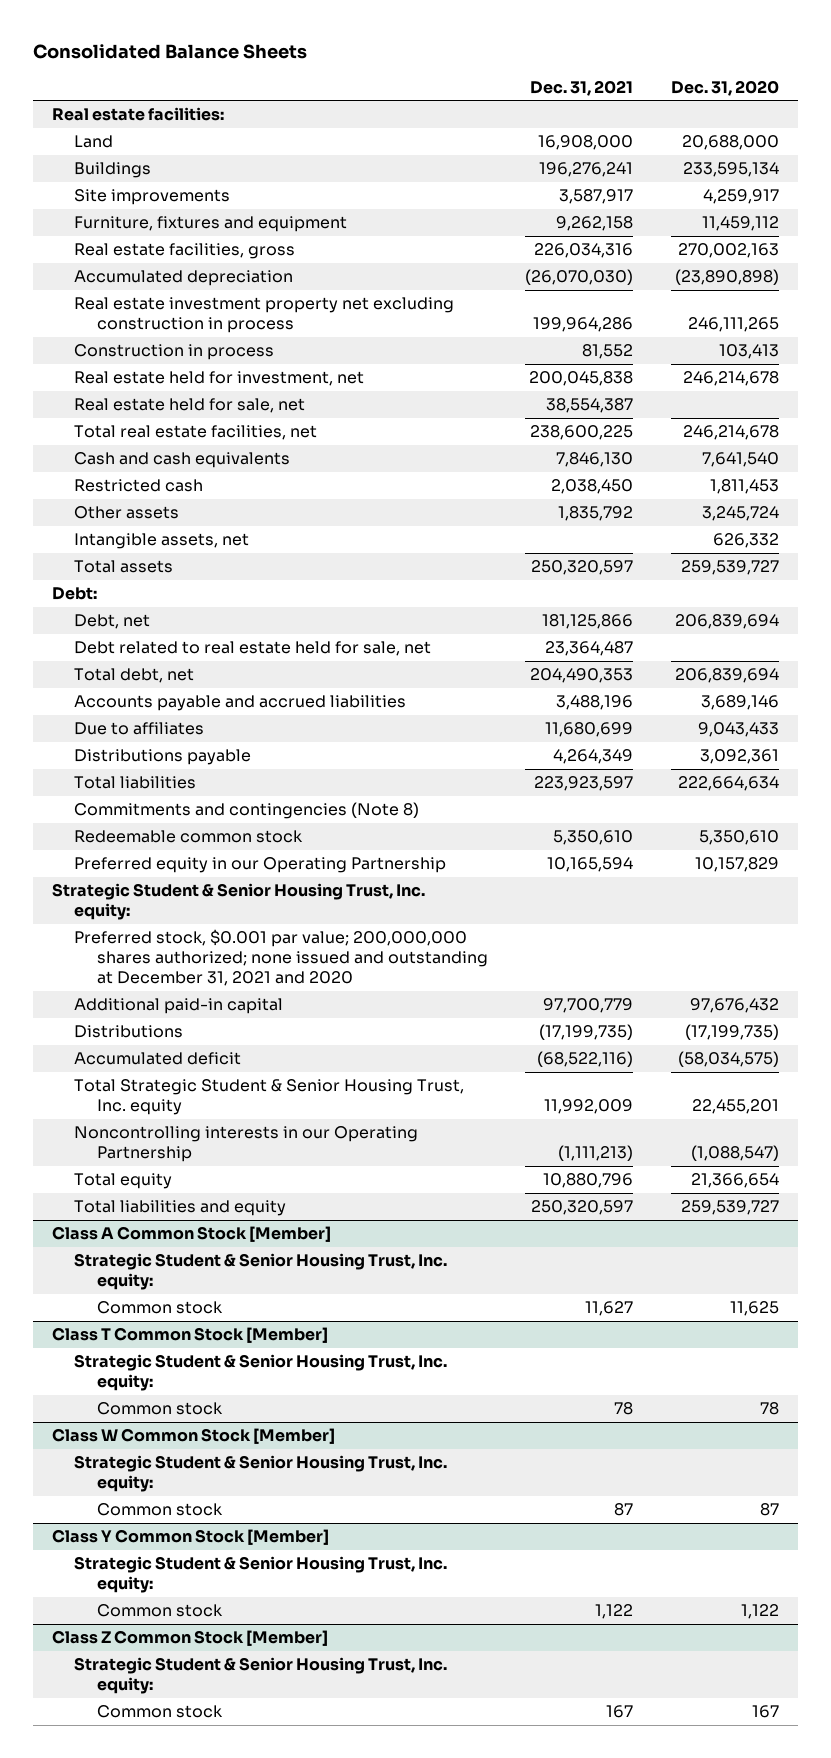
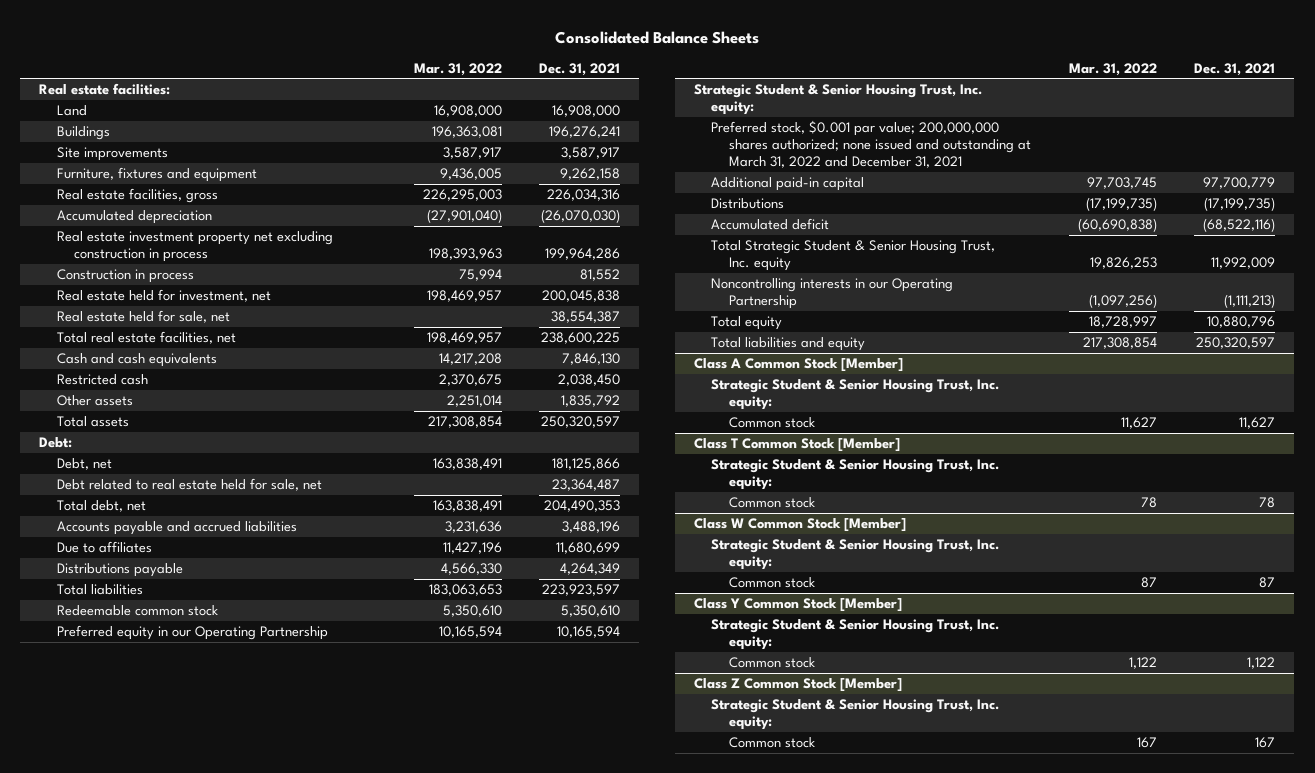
- | Dec. 31, 2021 | Dec. 31, 2020
+ | Mar. 31, 2022 | Dec. 31, 2021
- Intangible assets, net | | 626,332
- Commitments and contingencies (Note 8)
- Preferred stock, $0.001 par value; 200,000,000 shares authorized; none issued and outstanding at December 31, 2021 and 2020
+ Preferred stock, $0.001 par value; 200,000,000 shares authorized; none issued and outstanding at March 31, 2022 and December 31, 2021

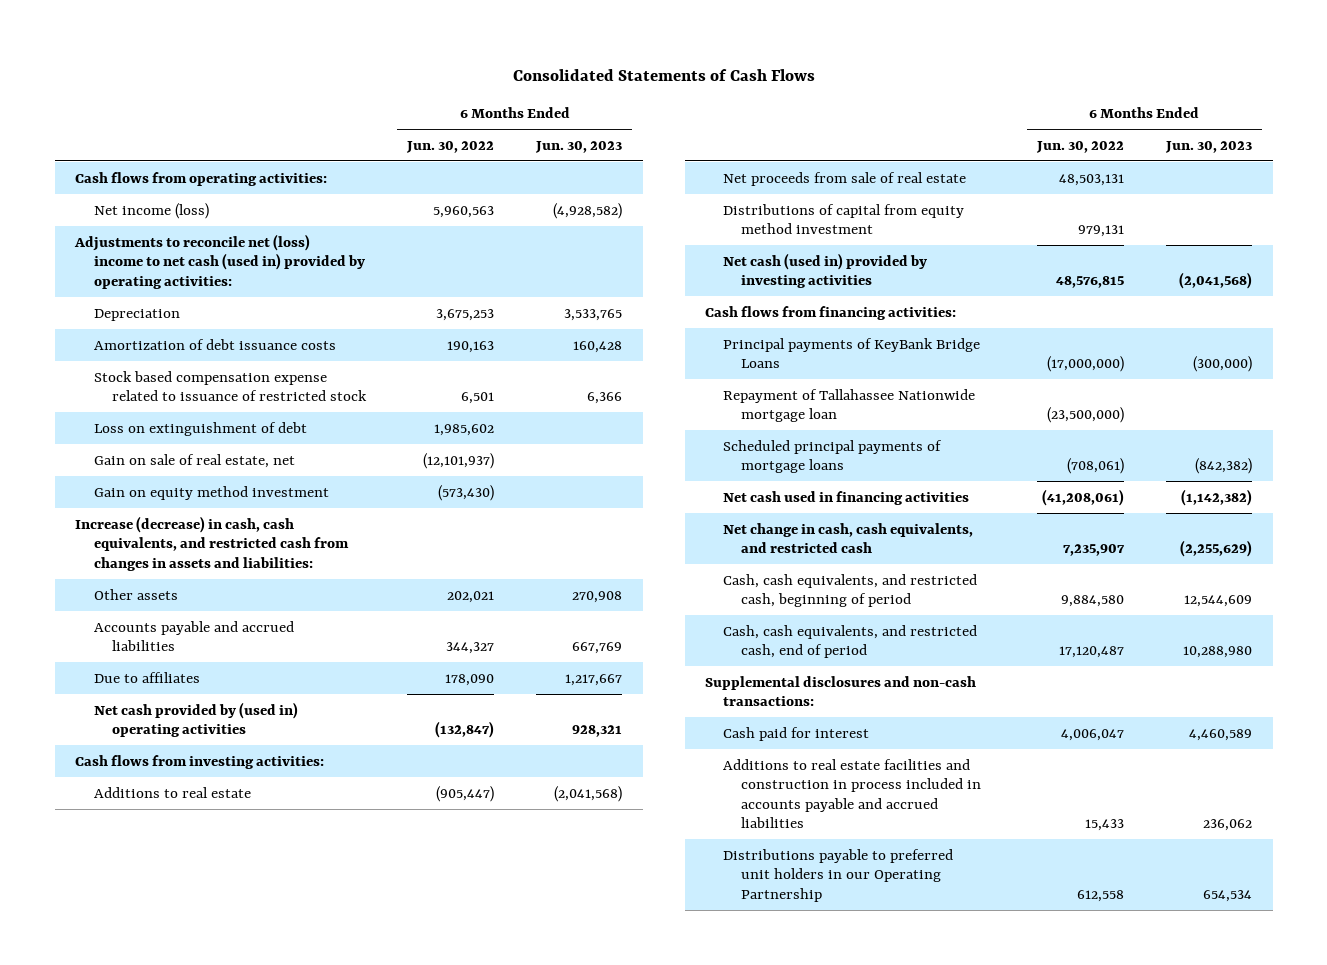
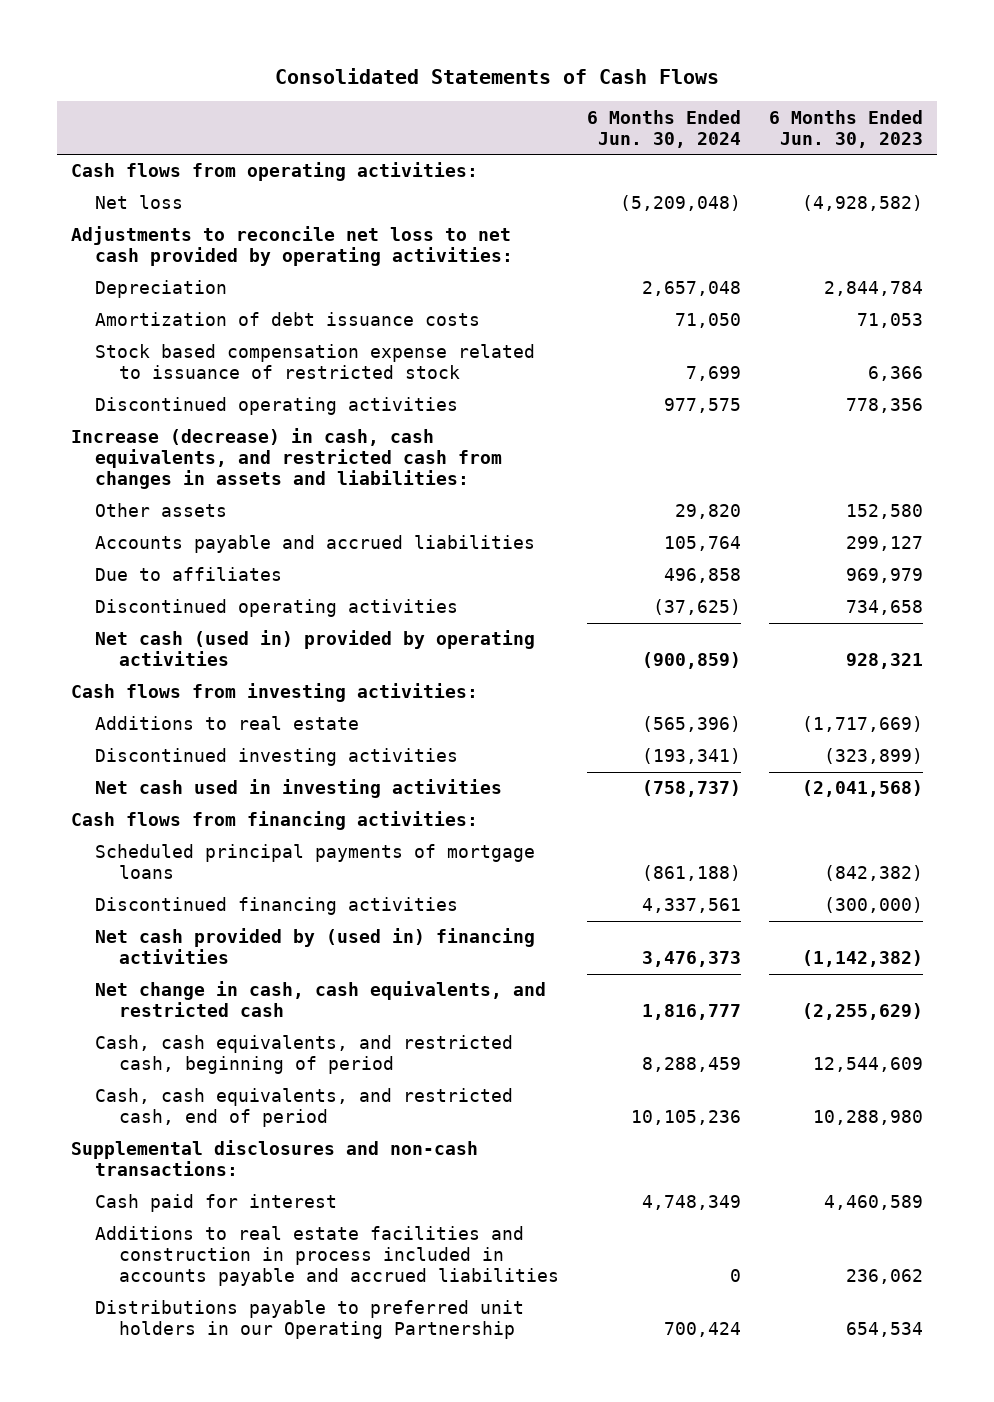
- | 6 Months Ended Jun. 30, 2022 | 6 Months Ended Jun. 30, 2023
+ | 6 Months Ended Jun. 30, 2024 | 6 Months Ended Jun. 30, 2023
- Net income (loss) | 5,960,563 | (4,928,582)
- Adjustments to reconcile net (loss) income to net cash (used in) provided by operating activities:
- Depreciation | 3,675,253 | 3,533,765
- Amortization of debt issuance costs | 190,163 | 160,428
+ Net loss | (5,209,048) | (4,928,582)
+ Adjustments to reconcile net loss to net cash provided by operating activities:
+ Depreciation | 2,657,048 | 2,844,784
+ Amortization of debt issuance costs | 71,050 | 71,053
- Loss on extinguishment of debt | 1,985,602 |
- Gain on sale of real estate, net | (12,101,937) |
- Gain on equity method investment | (573,430) |
+ Discontinued operating activities | 977,575 | 778,356
- Other assets | 202,021 | 270,908
- Accounts payable and accrued liabilities | 344,327 | 667,769
- Due to affiliates | 178,090 | 1,217,667
- Net cash provided by (used in) operating activities | (132,847) | 928,321
+ Other assets | 29,820 | 152,580
+ Accounts payable and accrued liabilities | 105,764 | 299,127
+ Due to affiliates | 496,858 | 969,979
+ Discontinued operating activities | (37,625) | 734,658
+ Net cash (used in) provided by operating activities | (900,859) | 928,321
- Additions to real estate | (905,447) | (2,041,568)
- Net proceeds from sale of real estate | 48,503,131 |
- Distributions of capital from equity method investment | 979,131 |
- Net cash (used in) provided by investing activities | 48,576,815 | (2,041,568)
+ Additions to real estate | (565,396) | (1,717,669)
+ Discontinued investing activities | (193,341) | (323,899)
+ Net cash used in investing activities | (758,737) | (2,041,568)
- Principal payments of KeyBank Bridge Loans | (17,000,000) | (300,000)
- Repayment of Tallahassee Nationwide mortgage loan | (23,500,000) |
- Net cash used in financing activities | (41,208,061) | (1,142,382)
+ Discontinued financing activities | 4,337,561 | (300,000)
+ Net cash provided by (used in) financing activities | 3,476,373 | (1,142,382)

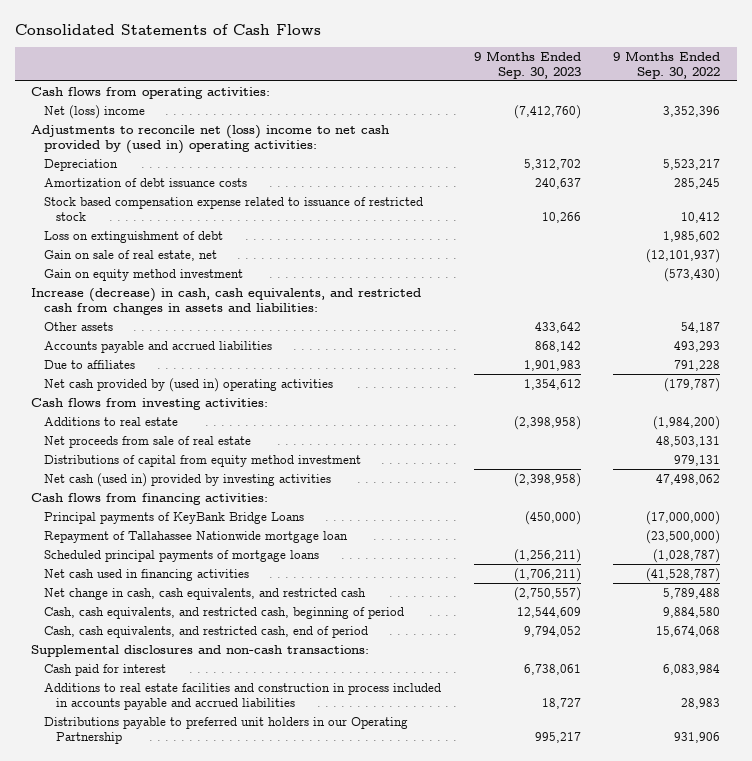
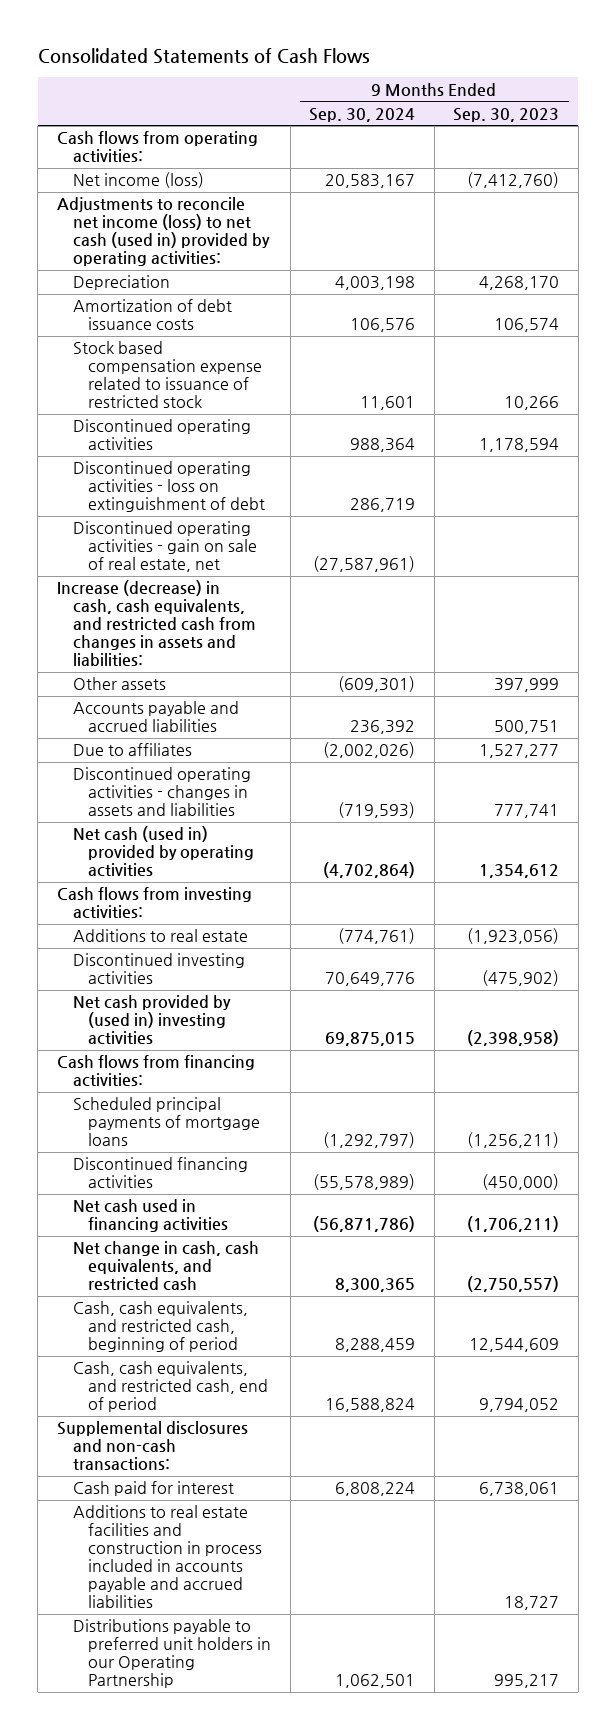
- | 9 Months Ended Sep. 30, 2023 | 9 Months Ended Sep. 30, 2022
+ | 9 Months Ended Sep. 30, 2024 | 9 Months Ended Sep. 30, 2023
- Net (loss) income | (7,412,760) | 3,352,396
- Adjustments to reconcile net (loss) income to net cash provided by (used in) operating activities:
- Depreciation | 5,312,702 | 5,523,217
- Amortization of debt issuance costs | 240,637 | 285,245
+ Net income (loss) | 20,583,167 | (7,412,760)
+ Adjustments to reconcile net income (loss) to net cash (used in) provided by operating activities:
+ Depreciation | 4,003,198 | 4,268,170
+ Amortization of debt issuance costs | 106,576 | 106,574
- Loss on extinguishment of debt | | 1,985,602
- Gain on sale of real estate, net | | (12,101,937)
- Gain on equity method investment | | (573,430)
+ Discontinued operating activities | 988,364 | 1,178,594
+ Discontinued operating activities - loss on extinguishment of debt | 286,719 |
+ Discontinued operating activities - gain on sale of real estate, net | (27,587,961) |
- Other assets | 433,642 | 54,187
- Accounts payable and accrued liabilities | 868,142 | 493,293
- Due to affiliates | 1,901,983 | 791,228
- Net cash provided by (used in) operating activities | 1,354,612 | (179,787)
+ Other assets | (609,301) | 397,999
+ Accounts payable and accrued liabilities | 236,392 | 500,751
+ Due to affiliates | (2,002,026) | 1,527,277
+ Discontinued operating activities - changes in assets and liabilities | (719,593) | 777,741
+ Net cash (used in) provided by operating activities | (4,702,864) | 1,354,612
- Additions to real estate | (2,398,958) | (1,984,200)
- Net proceeds from sale of real estate | | 48,503,131
- Distributions of capital from equity method investment | | 979,131
- Net cash (used in) provided by investing activities | (2,398,958) | 47,498,062
+ Additions to real estate | (774,761) | (1,923,056)
+ Discontinued investing activities | 70,649,776 | (475,902)
+ Net cash provided by (used in) investing activities | 69,875,015 | (2,398,958)
- Principal payments of KeyBank Bridge Loans | (450,000) | (17,000,000)
- Repayment of Tallahassee Nationwide mortgage loan | | (23,500,000)
+ Discontinued financing activities | (55,578,989) | (450,000)

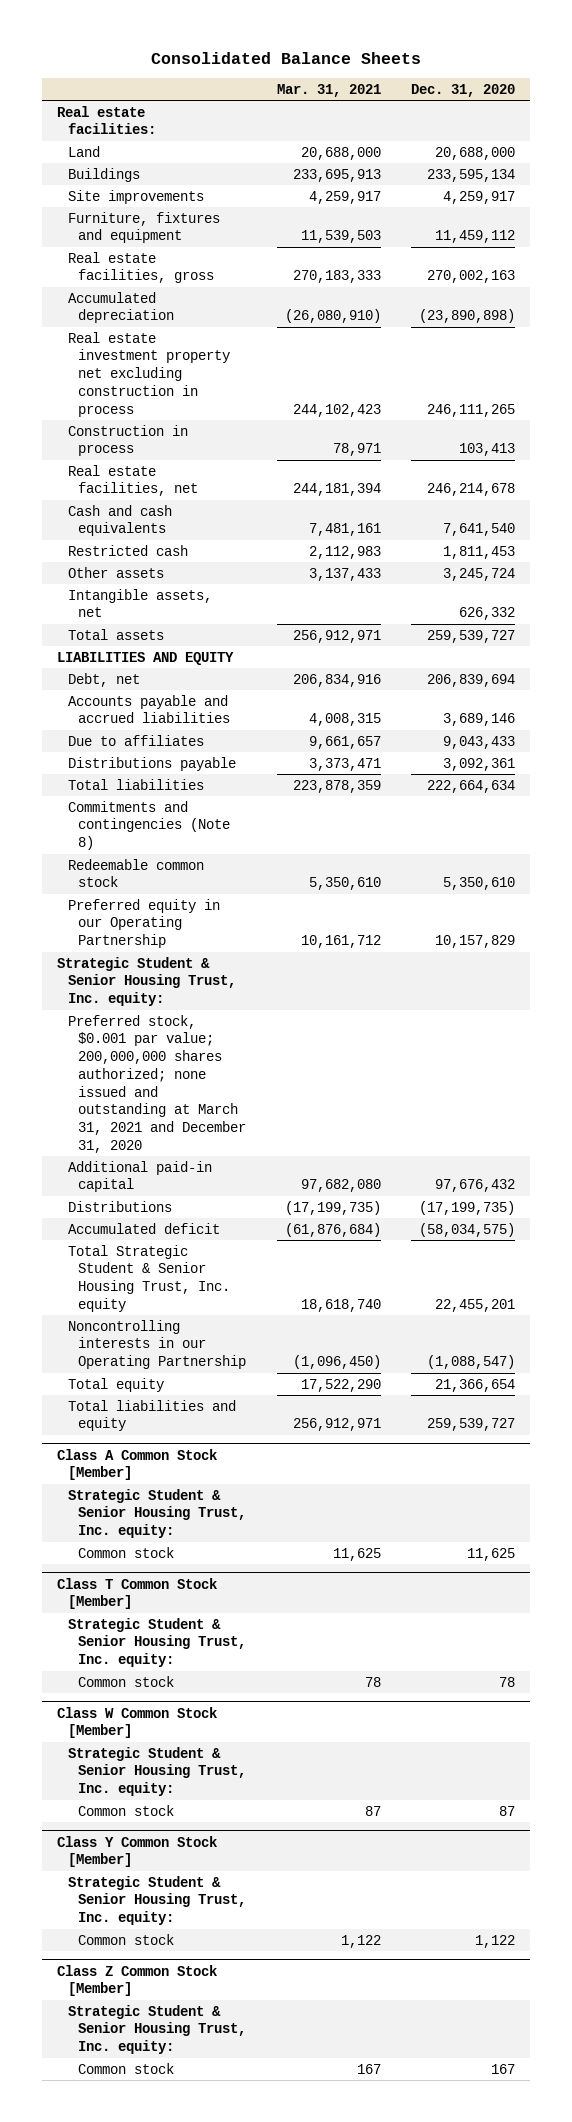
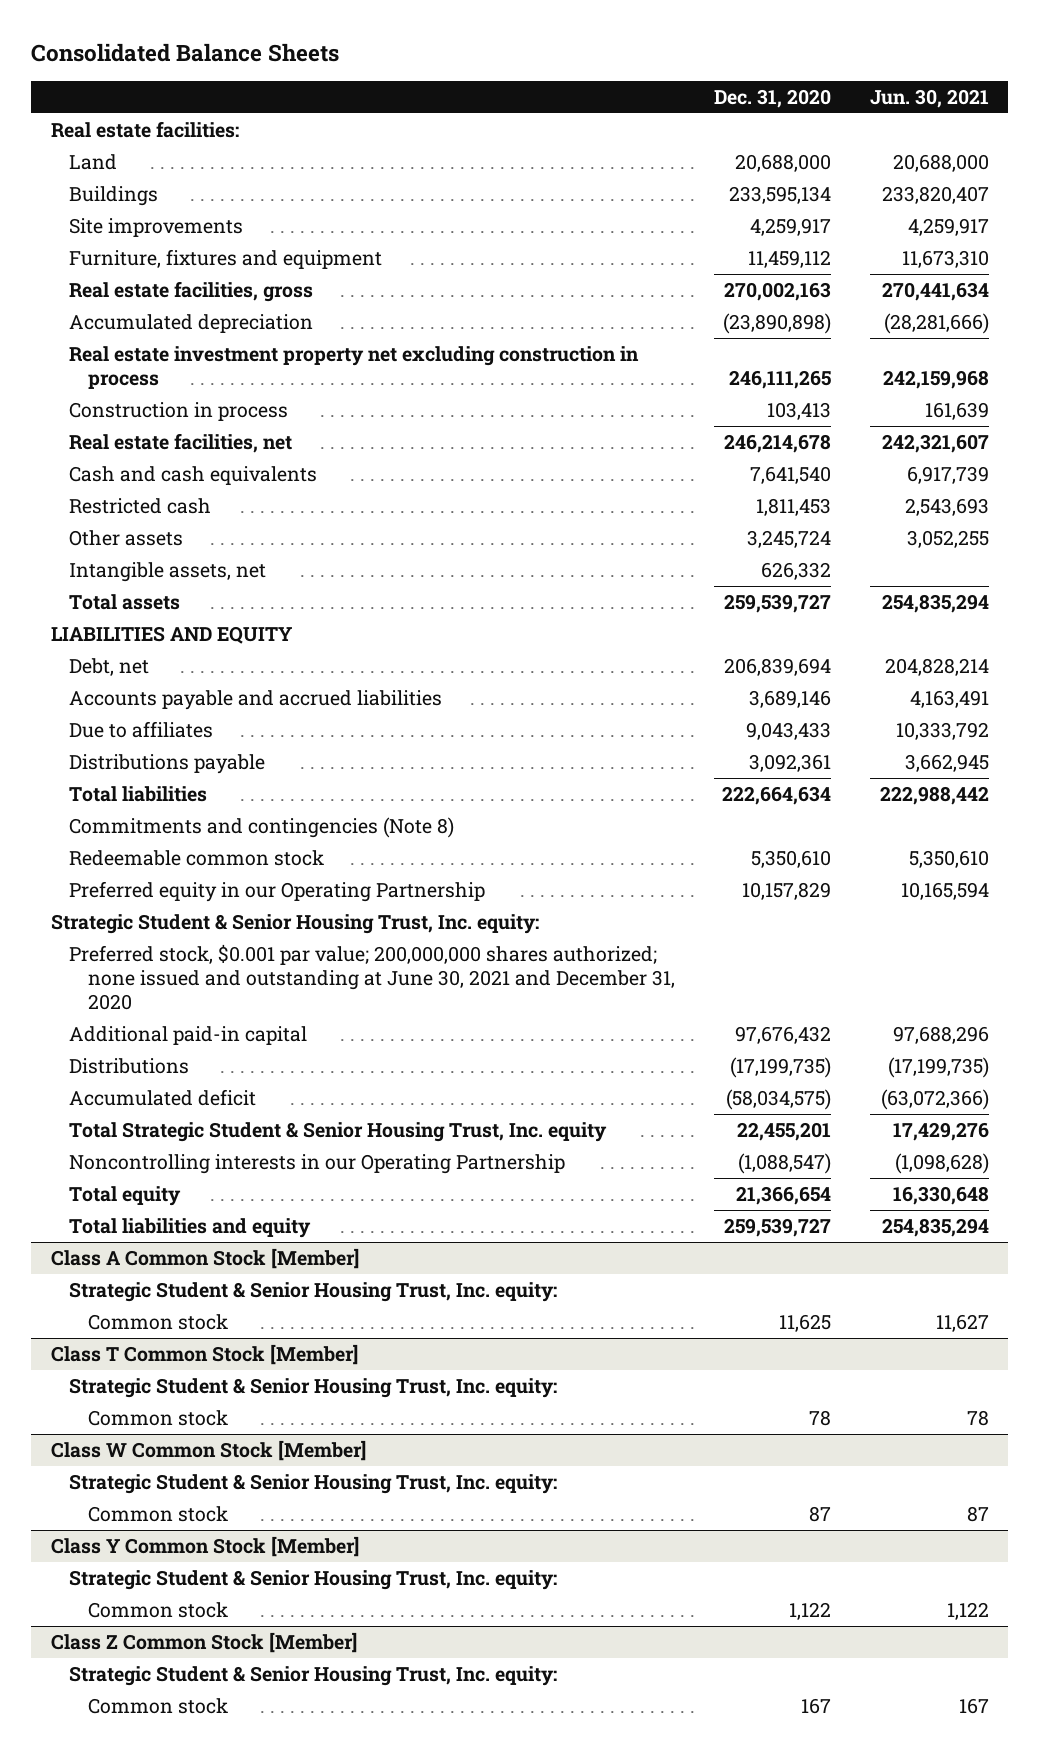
- | Mar. 31, 2021 | Dec. 31, 2020
+ | Dec. 31, 2020 | Jun. 30, 2021
- Preferred stock, $0.001 par value; 200,000,000 shares authorized; none issued and outstanding at March 31, 2021 and December 31, 2020
+ Preferred stock, $0.001 par value; 200,000,000 shares authorized; none issued and outstanding at June 30, 2021 and December 31, 2020

